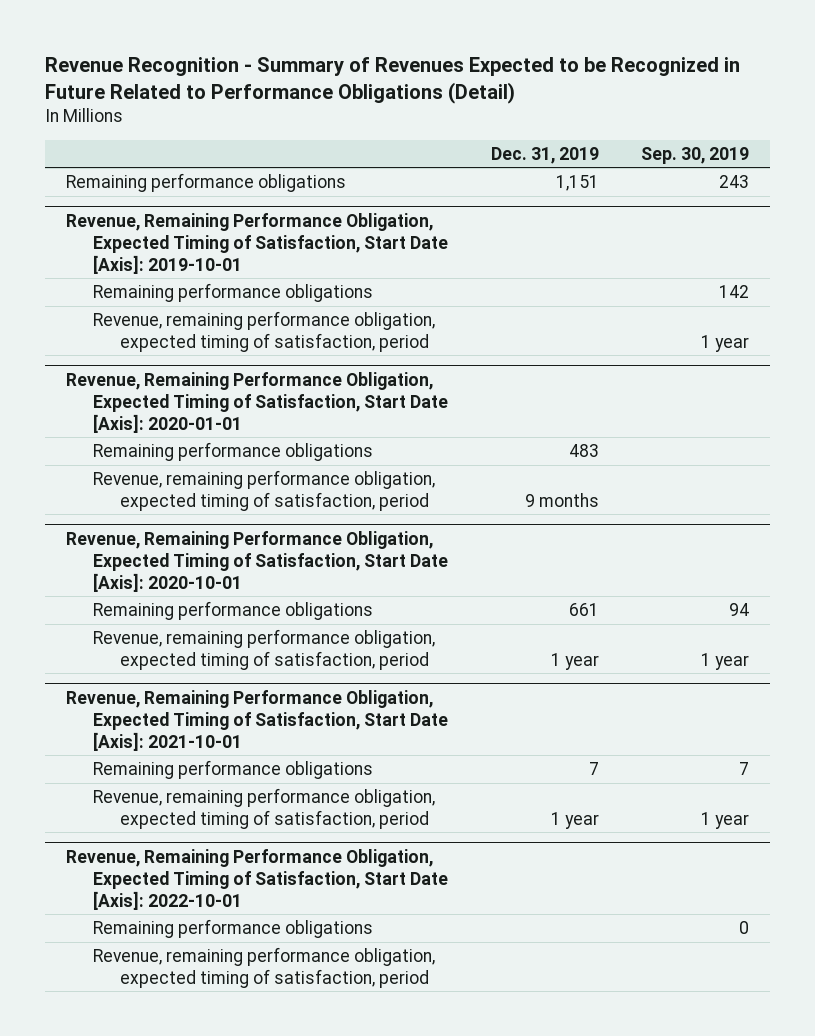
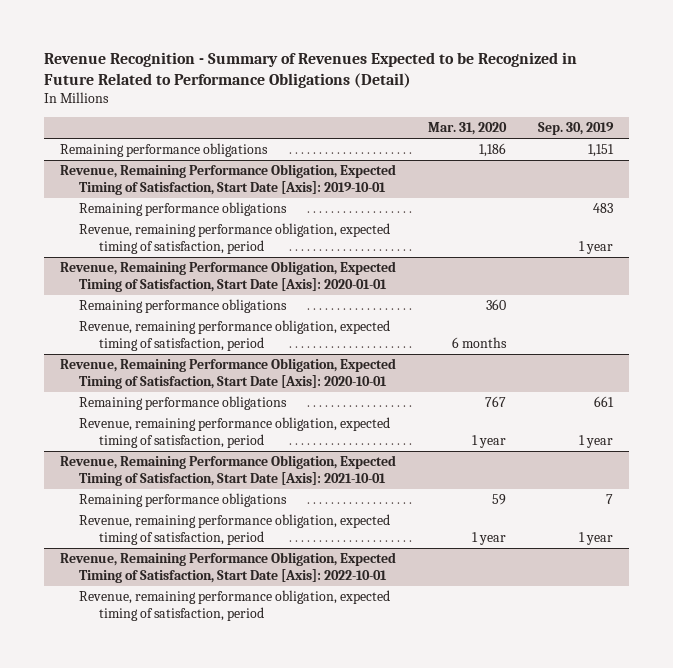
- | Dec. 31, 2019 | Sep. 30, 2019
+ | Mar. 31, 2020 | Sep. 30, 2019
- Remaining performance obligations | 1,151 | 243
+ Remaining performance obligations | 1,186 | 1,151
@ Revenue, Remaining Performance Obligation, Expected Timing of Satisfaction, Start Date [Axis]: 2019-10-01
- Remaining performance obligations | | 142
+ Remaining performance obligations | | 483
@ Revenue, Remaining Performance Obligation, Expected Timing of Satisfaction, Start Date [Axis]: 2020-10-01
- Remaining performance obligations | 661 | 94
+ Remaining performance obligations | 767 | 661
@ Revenue, Remaining Performance Obligation, Expected Timing of Satisfaction, Start Date [Axis]: 2022-10-01
- Remaining performance obligations | | 0

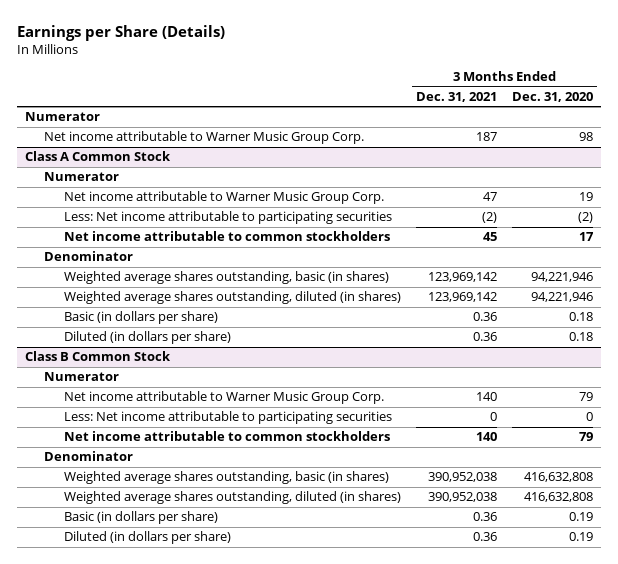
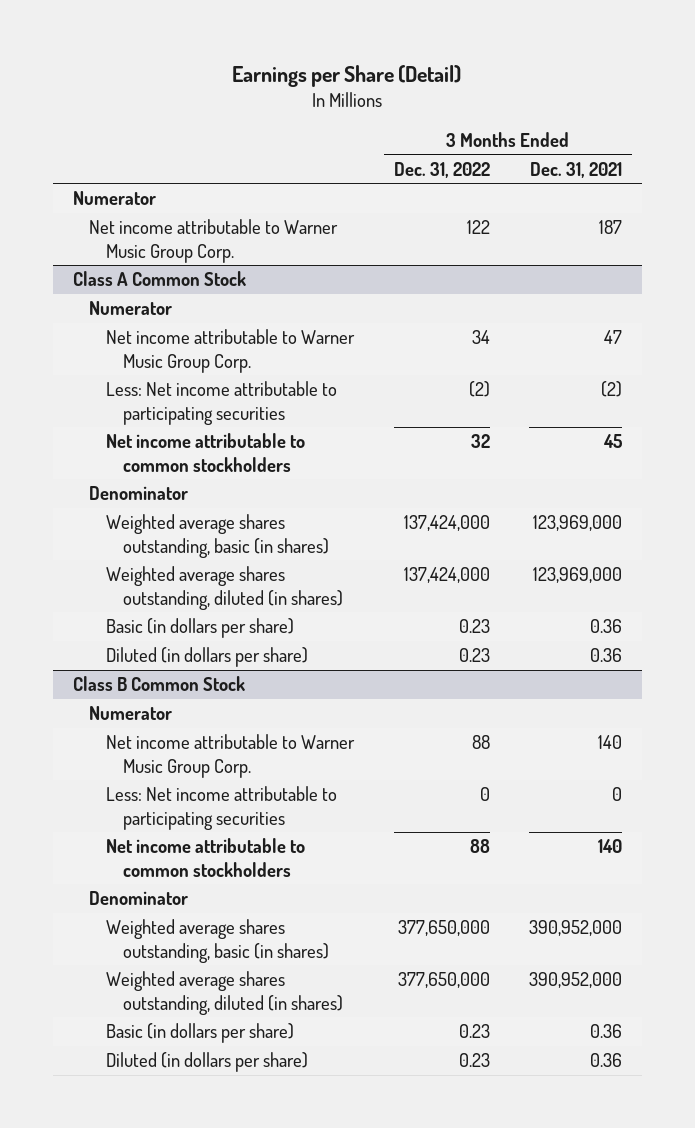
- Earnings per Share (Details)
+ Earnings per Share (Detail)
- | 3 Months Ended Dec. 31, 2021 | 3 Months Ended Dec. 31, 2020
+ | 3 Months Ended Dec. 31, 2022 | 3 Months Ended Dec. 31, 2021
@ Class A Common Stock
- Weighted average shares outstanding, basic (in shares) | 123,969,142 | 94,221,946
- Weighted average shares outstanding, diluted (in shares) | 123,969,142 | 94,221,946
+ Weighted average shares outstanding, basic (in shares) | 137,424,000 | 123,969,000
+ Weighted average shares outstanding, diluted (in shares) | 137,424,000 | 123,969,000
@ Class B Common Stock
- Weighted average shares outstanding, basic (in shares) | 390,952,038 | 416,632,808
- Weighted average shares outstanding, diluted (in shares) | 390,952,038 | 416,632,808
+ Weighted average shares outstanding, basic (in shares) | 377,650,000 | 390,952,000
+ Weighted average shares outstanding, diluted (in shares) | 377,650,000 | 390,952,000

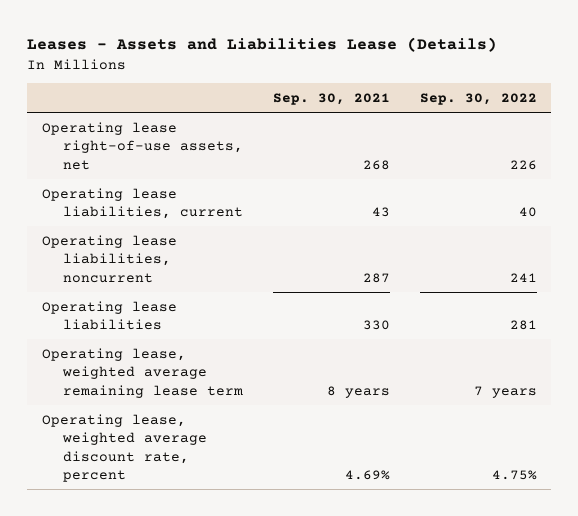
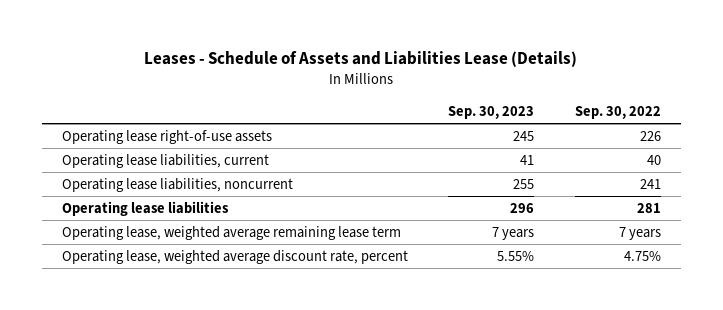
- Leases - Assets and Liabilities Lease (Details)
+ Leases - Schedule of Assets and Liabilities Lease (Details)
- | Sep. 30, 2021 | Sep. 30, 2022
+ | Sep. 30, 2023 | Sep. 30, 2022
- Operating lease right-of-use assets, net | 268 | 226
+ Operating lease right-of-use assets | 245 | 226

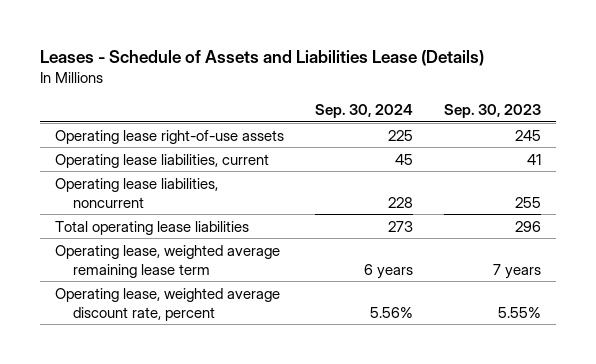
- | Sep. 30, 2023 | Sep. 30, 2022
+ | Sep. 30, 2024 | Sep. 30, 2023
- Operating lease liabilities | 296 | 281
+ Total operating lease liabilities | 273 | 296

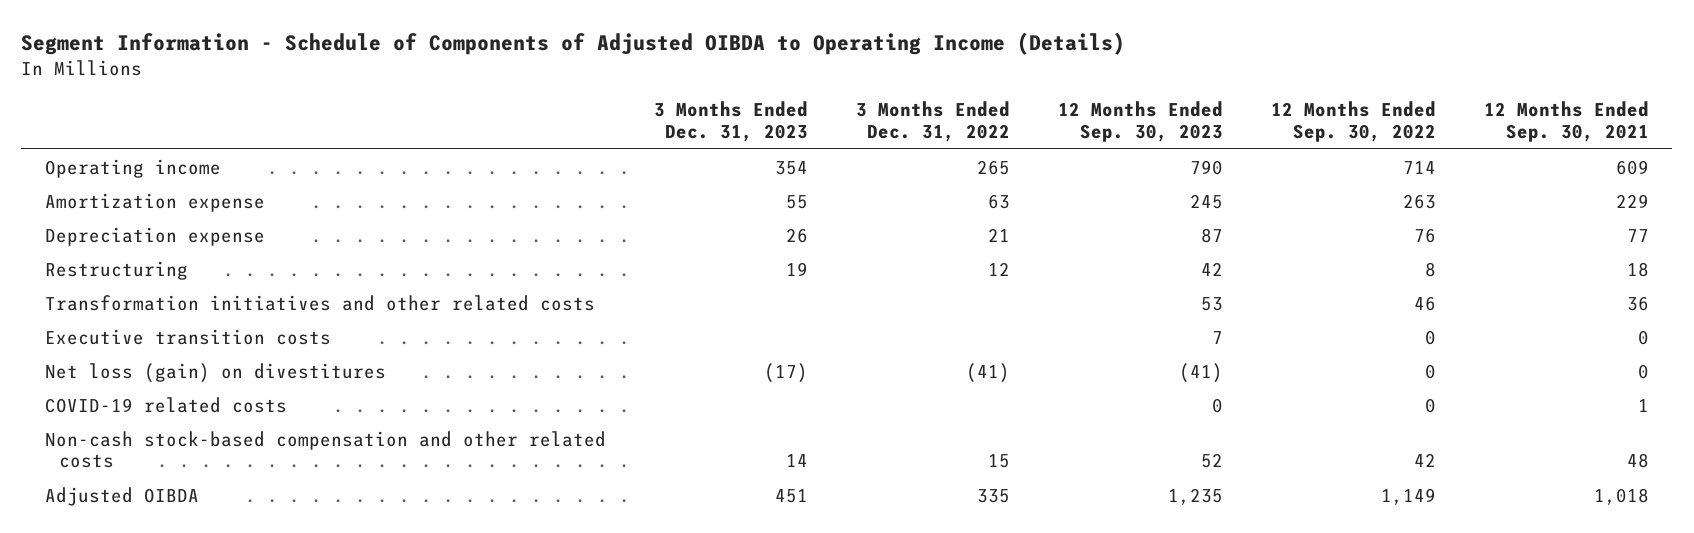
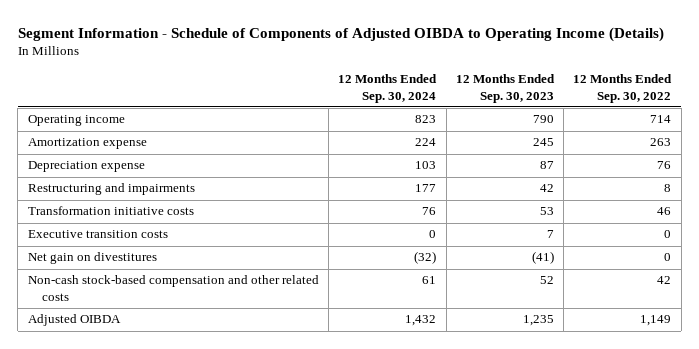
- | 3 Months Ended Dec. 31, 2023 | 3 Months Ended Dec. 31, 2022 | 12 Months Ended Sep. 30, 2023 | 12 Months Ended Sep. 30, 2022 | 12 Months Ended Sep. 30, 2021
+ | 12 Months Ended Sep. 30, 2024 | 12 Months Ended Sep. 30, 2023 | 12 Months Ended Sep. 30, 2022
- Restructuring | 19 | 12 | 42 | 8 | 18
- Transformation initiatives and other related costs | | | 53 | 46 | 36
+ Restructuring and impairments | 177 | 42 | 8
+ Transformation initiative costs | 76 | 53 | 46
- Net loss (gain) on divestitures | (17) | (41) | (41) | 0 | 0
- COVID-19 related costs | | | 0 | 0 | 1
+ Net gain on divestitures | (32) | (41) | 0

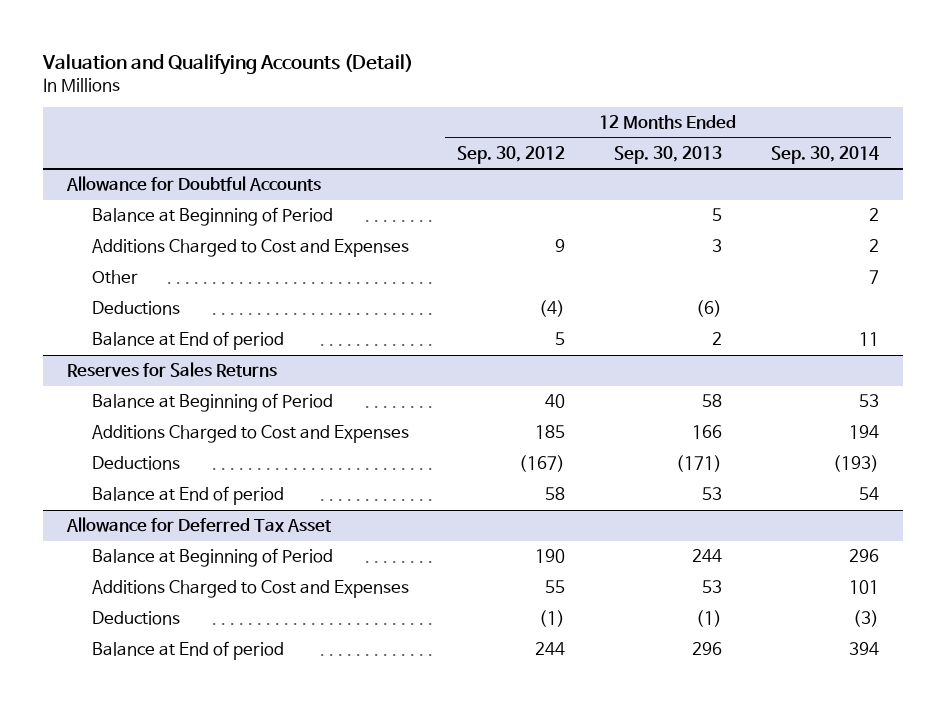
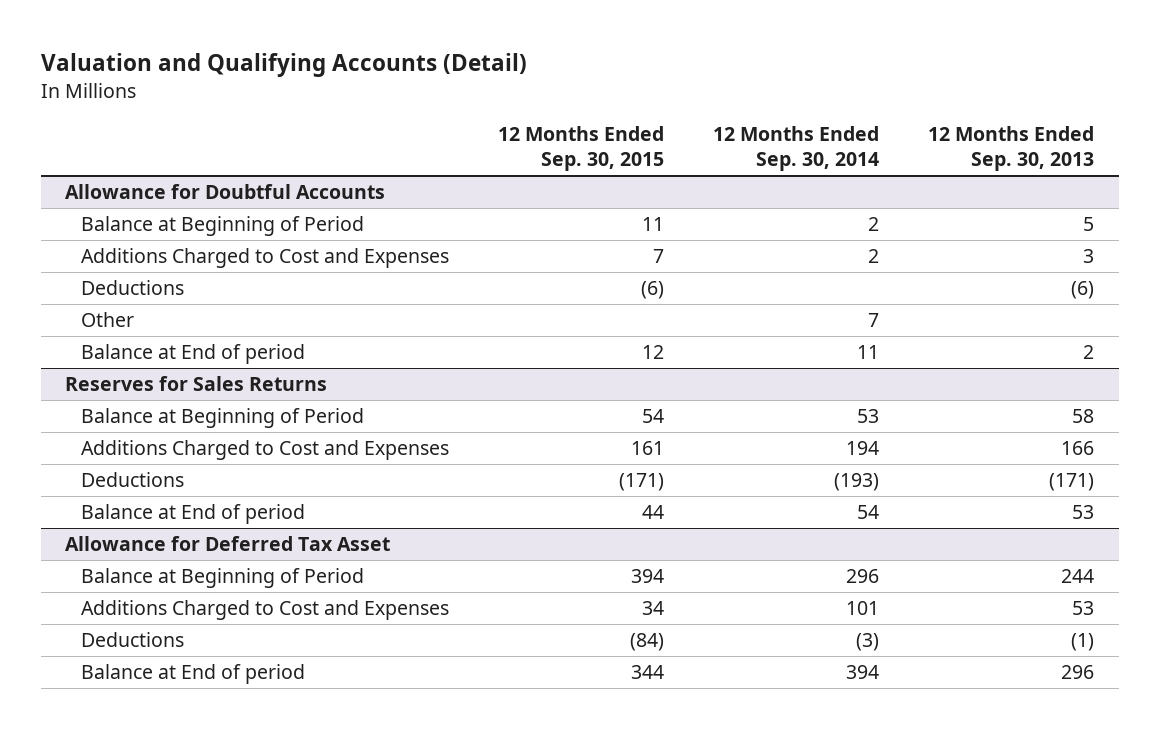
- | 12 Months Ended Sep. 30, 2012 | 12 Months Ended Sep. 30, 2013 | 12 Months Ended Sep. 30, 2014
+ | 12 Months Ended Sep. 30, 2015 | 12 Months Ended Sep. 30, 2014 | 12 Months Ended Sep. 30, 2013
@ Allowance for Doubtful Accounts
moved down: Other | | 7 |

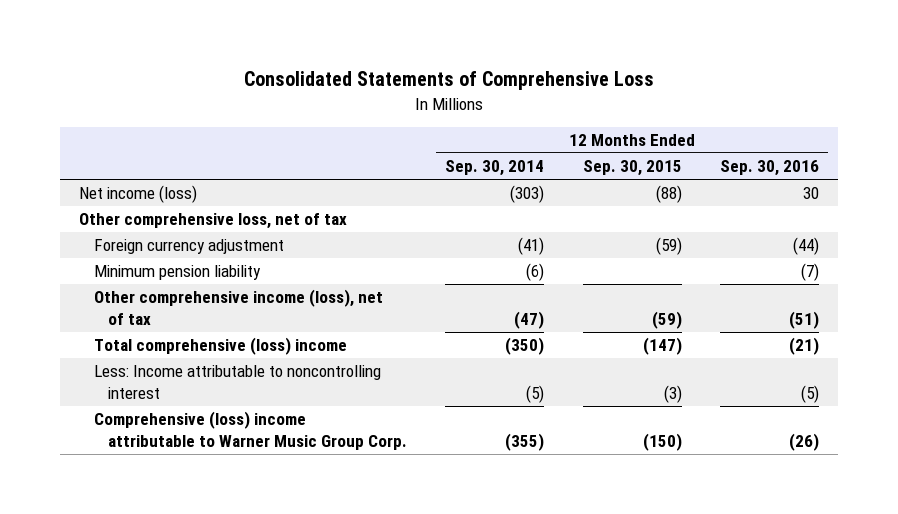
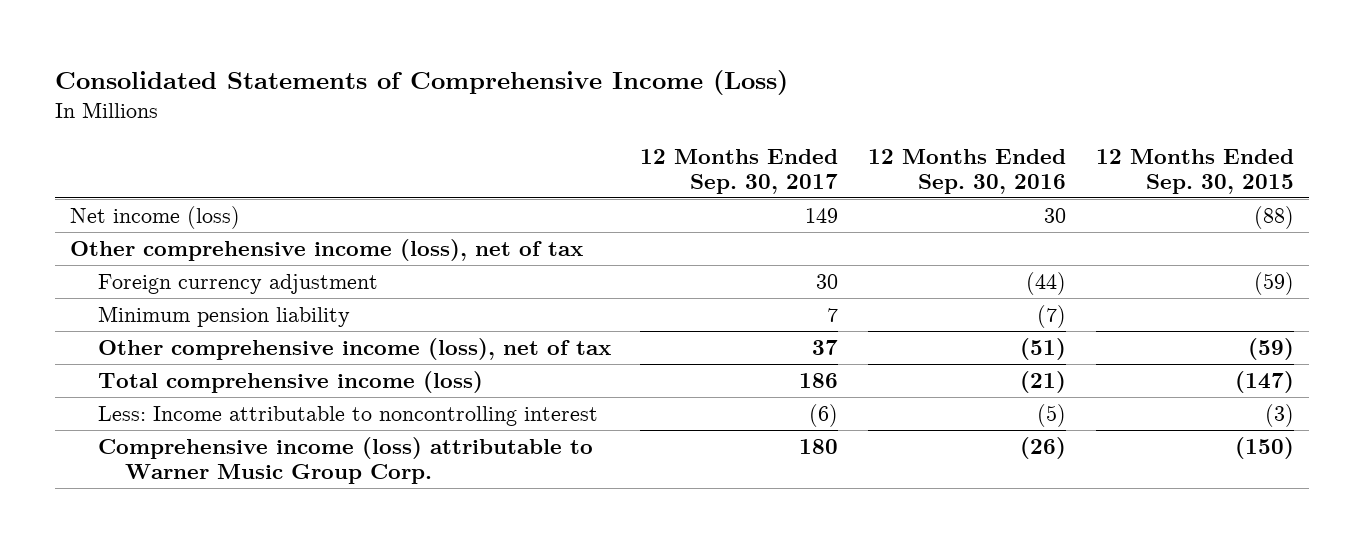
- Consolidated Statements of Comprehensive Loss
+ Consolidated Statements of Comprehensive Income (Loss)
- | 12 Months Ended Sep. 30, 2014 | 12 Months Ended Sep. 30, 2015 | 12 Months Ended Sep. 30, 2016
+ | 12 Months Ended Sep. 30, 2017 | 12 Months Ended Sep. 30, 2016 | 12 Months Ended Sep. 30, 2015
- Other comprehensive loss, net of tax
+ Other comprehensive income (loss), net of tax
- Total comprehensive (loss) income | (350) | (147) | (21)
+ Total comprehensive income (loss) | 186 | (21) | (147)
- Comprehensive (loss) income attributable to Warner Music Group Corp. | (355) | (150) | (26)
+ Comprehensive income (loss) attributable to Warner Music Group Corp. | 180 | (26) | (150)

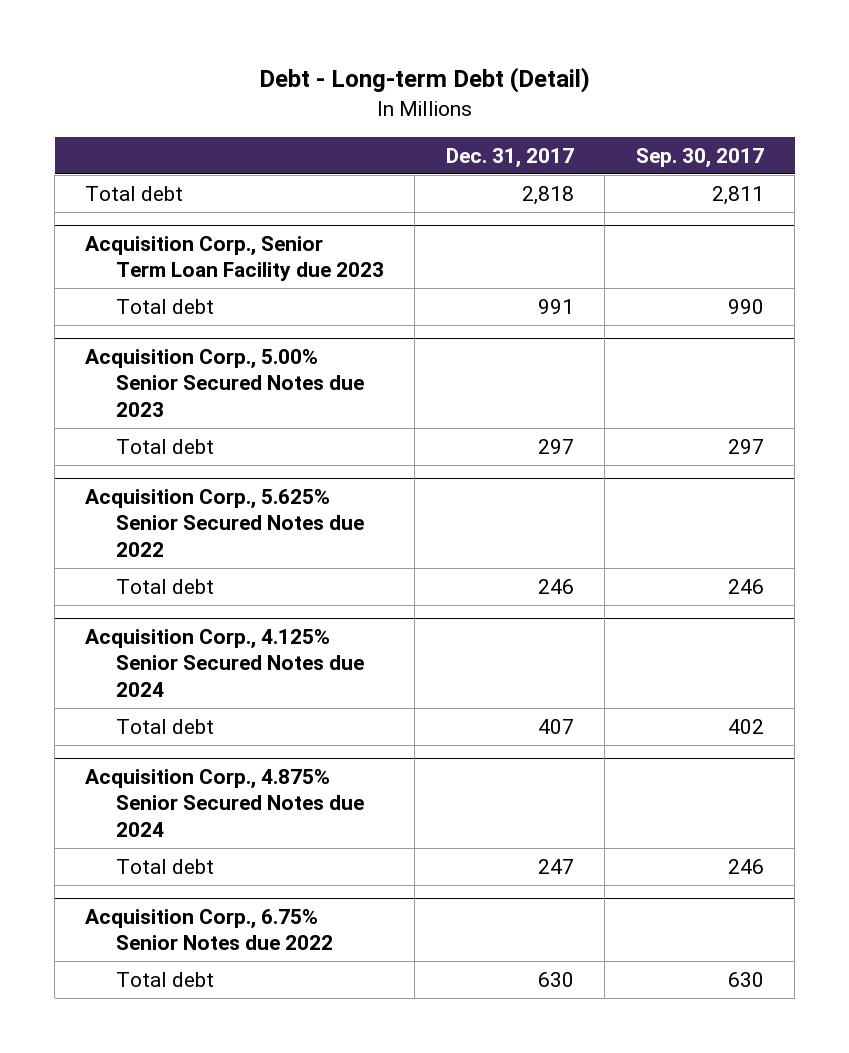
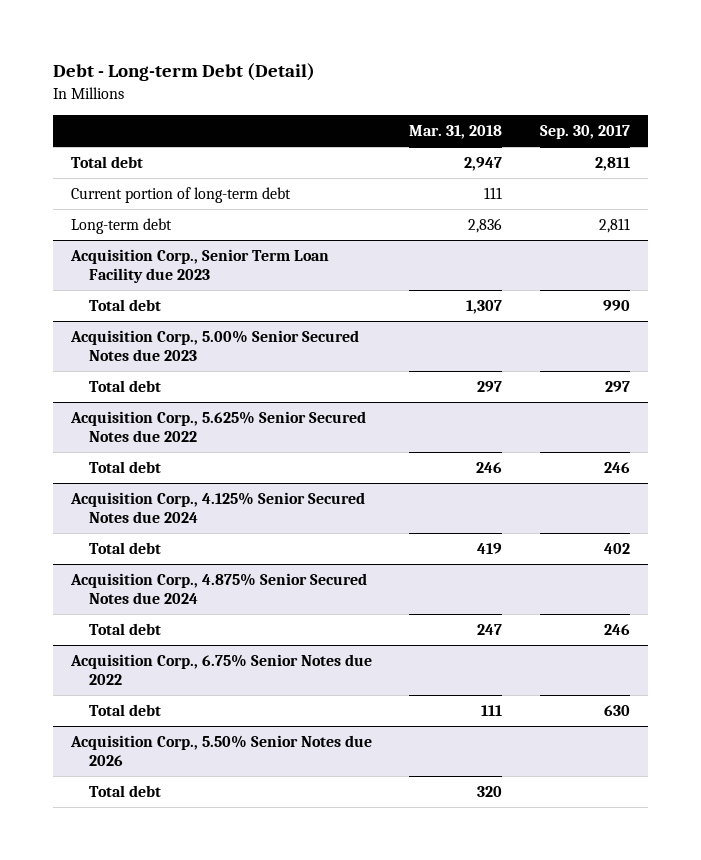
- | Dec. 31, 2017 | Sep. 30, 2017
+ | Mar. 31, 2018 | Sep. 30, 2017
+ Current portion of long-term debt | 111 |
+ Long-term debt | 2,836 | 2,811
+ Acquisition Corp., 5.50% Senior Notes due 2026
+ Total debt | 320 |

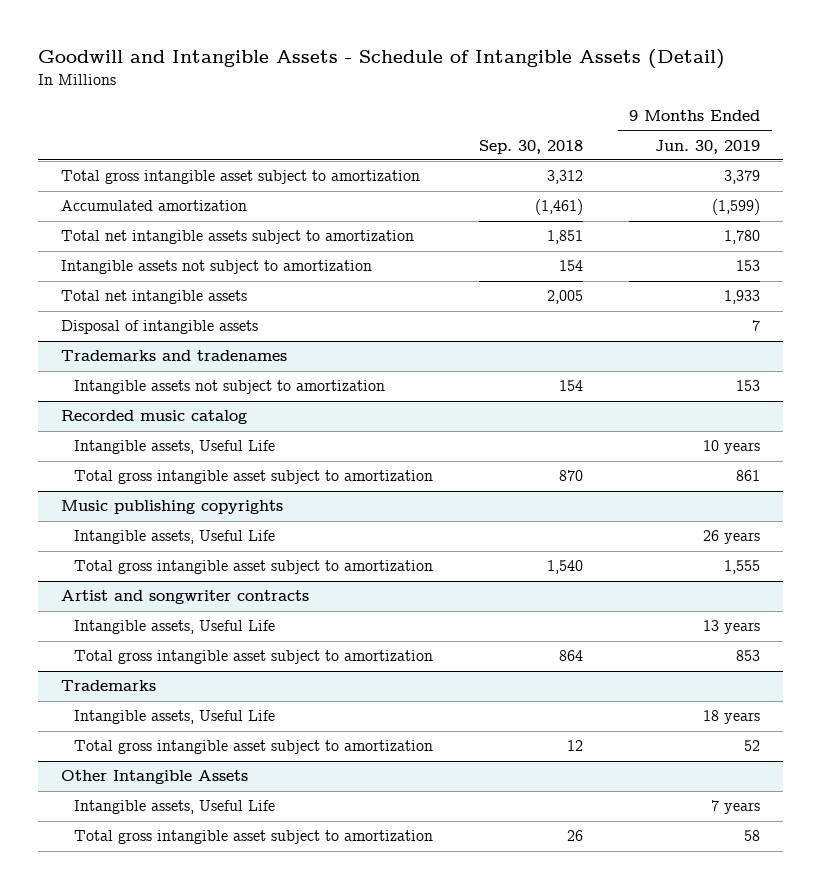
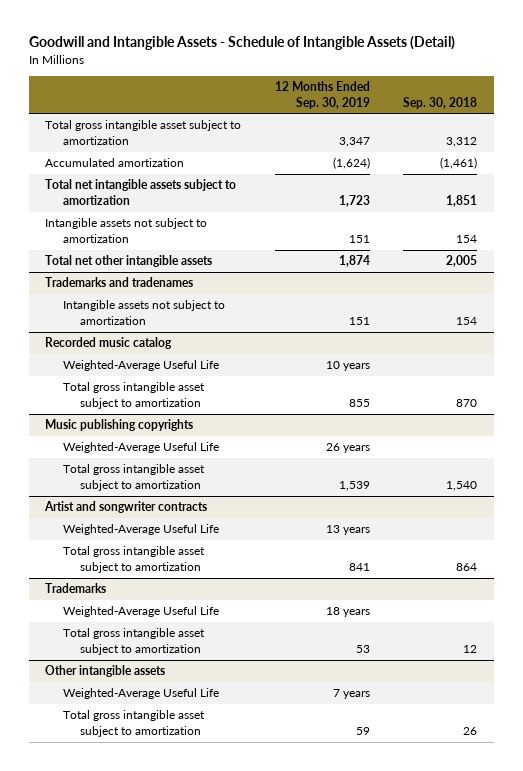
- | Sep. 30, 2018 | 9 Months Ended Jun. 30, 2019
+ | 12 Months Ended Sep. 30, 2019 | Sep. 30, 2018
- Total net intangible assets | 2,005 | 1,933
- Disposal of intangible assets | | 7
+ Total net other intangible assets | 1,874 | 2,005
@ Recorded music catalog
- Intangible assets, Useful Life | | 10 years
+ Weighted-Average Useful Life | 10 years |
@ Music publishing copyrights
- Intangible assets, Useful Life | | 26 years
+ Weighted-Average Useful Life | 26 years |
@ Artist and songwriter contracts
- Intangible assets, Useful Life | | 13 years
+ Weighted-Average Useful Life | 13 years |
@ Trademarks
- Intangible assets, Useful Life | | 18 years
+ Weighted-Average Useful Life | 18 years |
- Other Intangible Assets
- Intangible assets, Useful Life | | 7 years
+ Other intangible assets
+ Weighted-Average Useful Life | 7 years |

